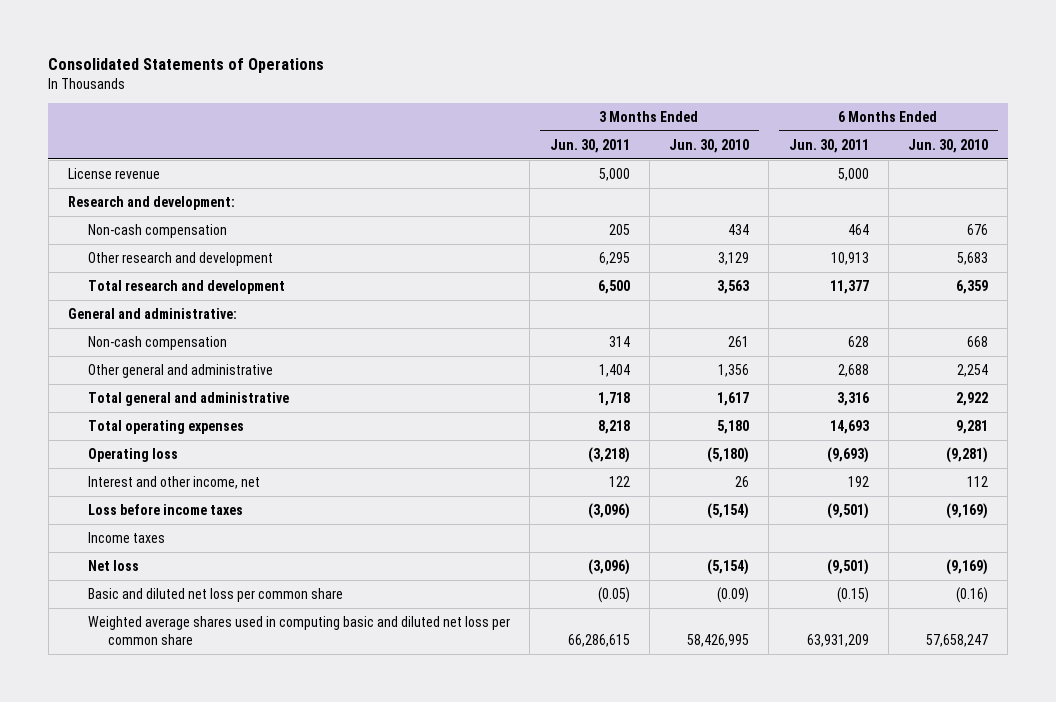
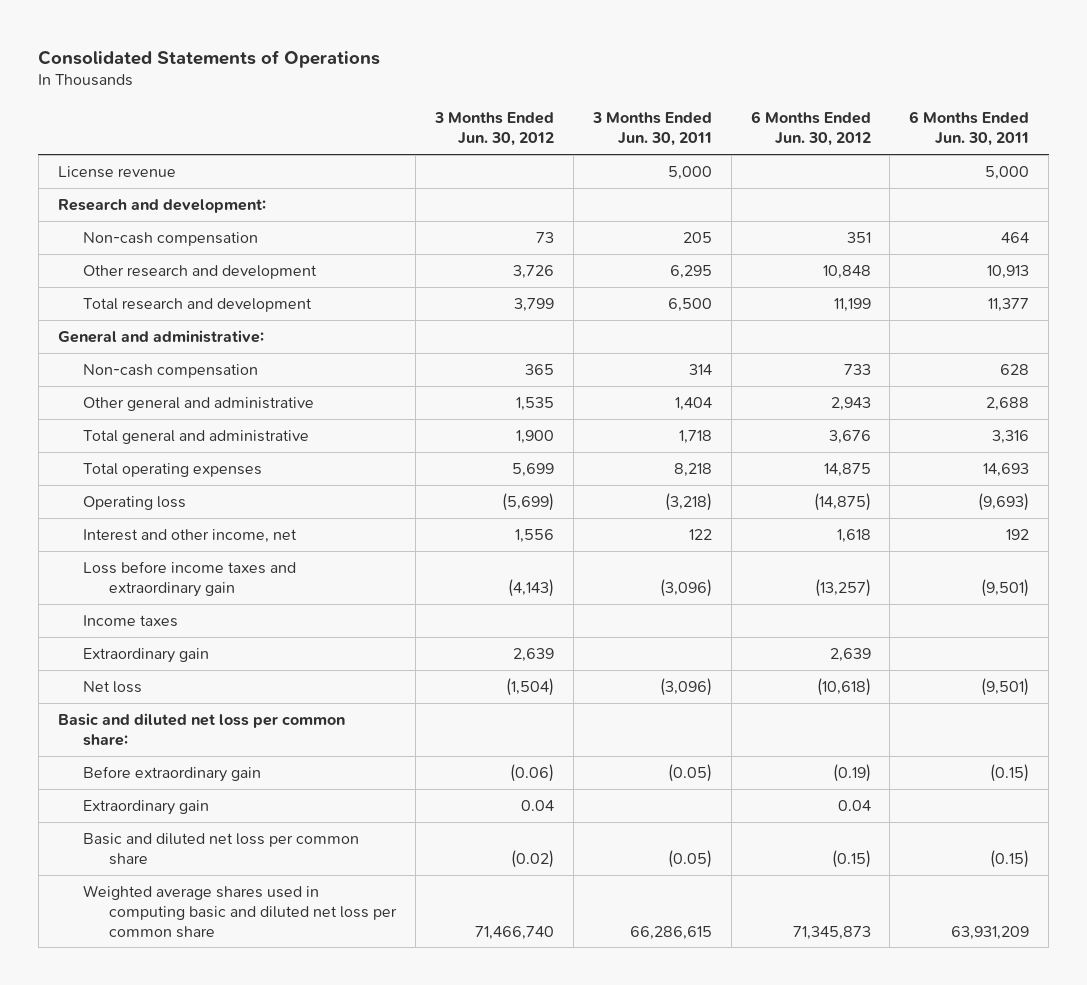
- | 3 Months Ended Jun. 30, 2011 | 3 Months Ended Jun. 30, 2010 | 6 Months Ended Jun. 30, 2011 | 6 Months Ended Jun. 30, 2010
+ | 3 Months Ended Jun. 30, 2012 | 3 Months Ended Jun. 30, 2011 | 6 Months Ended Jun. 30, 2012 | 6 Months Ended Jun. 30, 2011
- Loss before income taxes | (3,096) | (5,154) | (9,501) | (9,169)
+ Loss before income taxes and extraordinary gain | (4,143) | (3,096) | (13,257) | (9,501)
+ Extraordinary gain | 2,639 | | 2,639 |
+ Basic and diluted net loss per common share:
+ Before extraordinary gain | (0.06) | (0.05) | (0.19) | (0.15)
+ Extraordinary gain | 0.04 | | 0.04 |

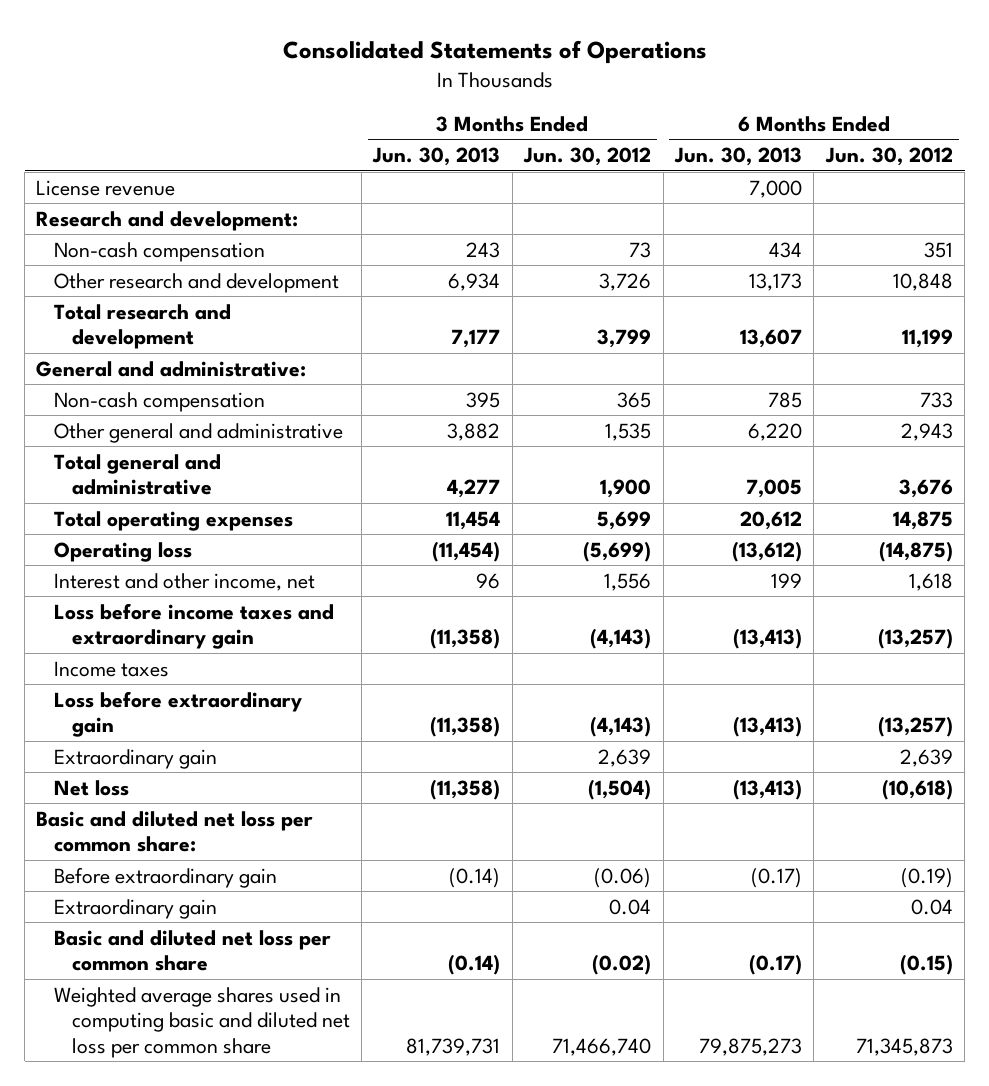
- | 3 Months Ended Jun. 30, 2012 | 3 Months Ended Jun. 30, 2011 | 6 Months Ended Jun. 30, 2012 | 6 Months Ended Jun. 30, 2011
+ | 3 Months Ended Jun. 30, 2013 | 3 Months Ended Jun. 30, 2012 | 6 Months Ended Jun. 30, 2013 | 6 Months Ended Jun. 30, 2012
+ Loss before extraordinary gain | (11,358) | (4,143) | (13,413) | (13,257)

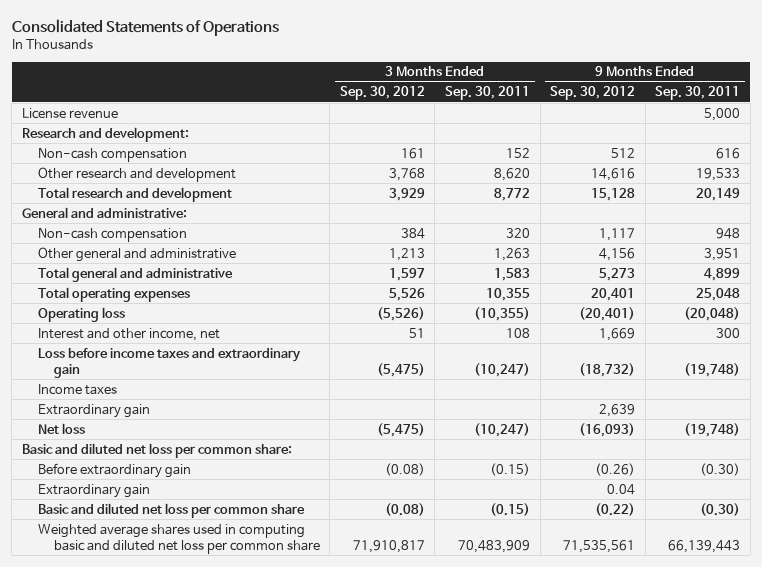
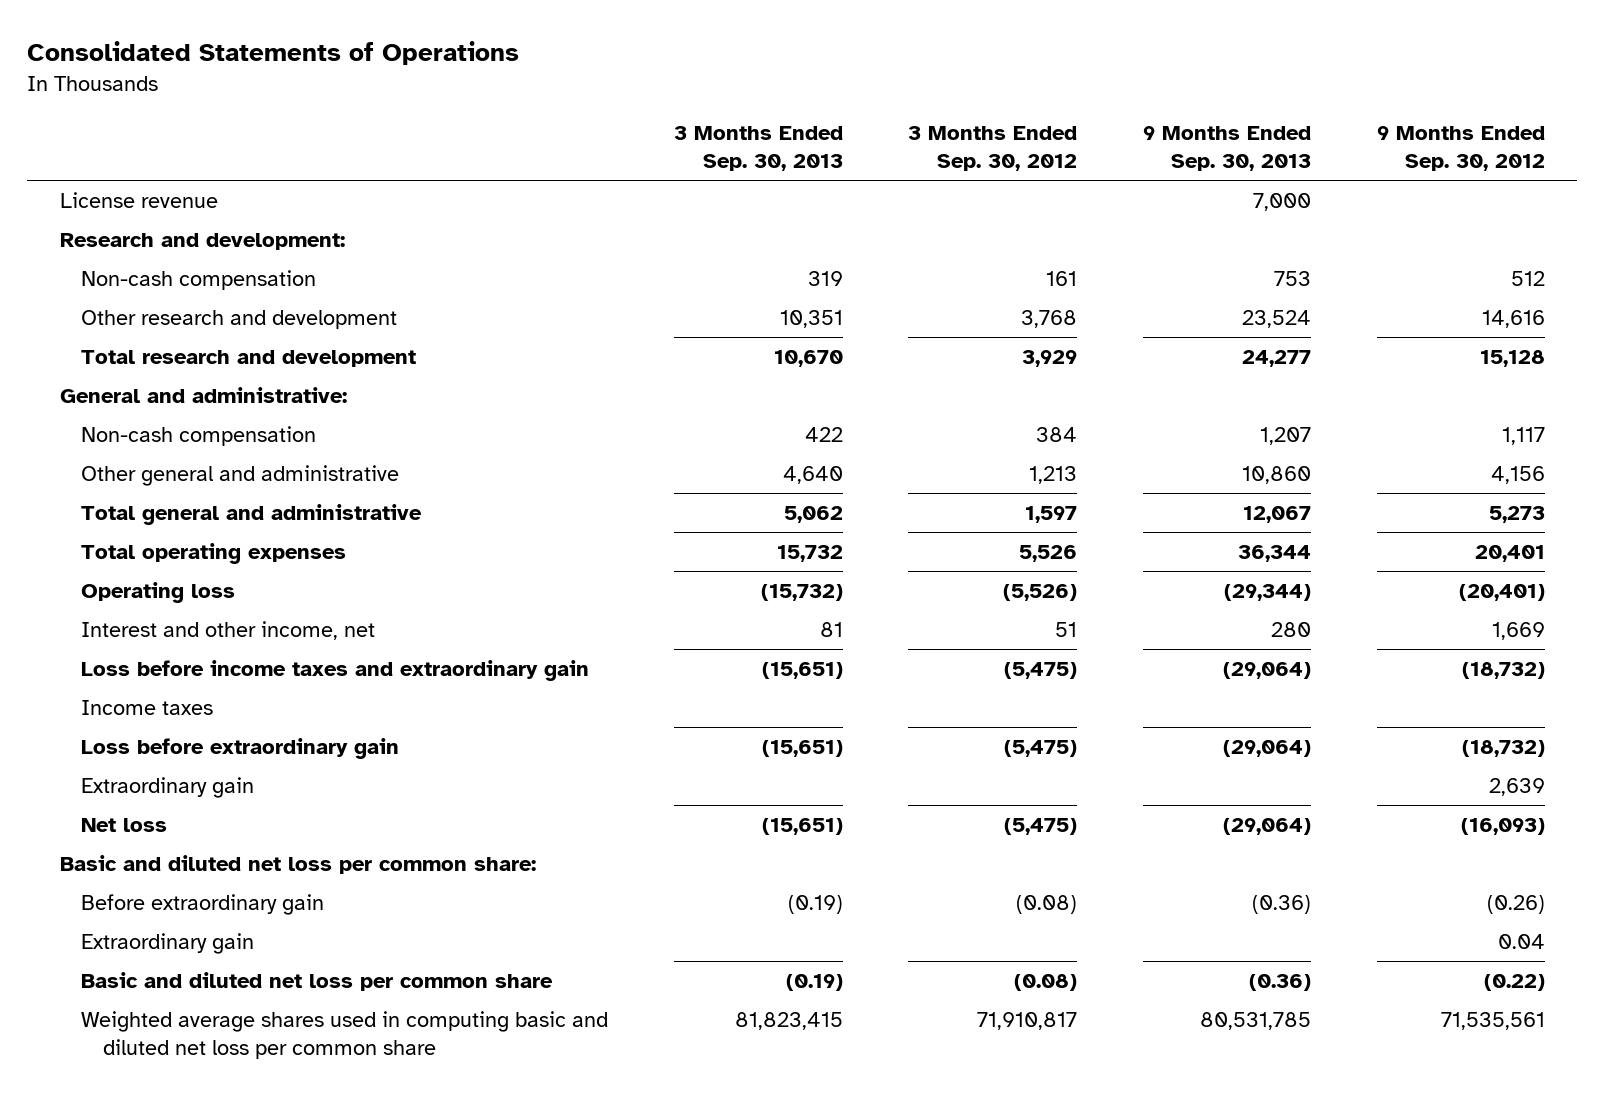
- | 3 Months Ended Sep. 30, 2012 | 3 Months Ended Sep. 30, 2011 | 9 Months Ended Sep. 30, 2012 | 9 Months Ended Sep. 30, 2011
+ | 3 Months Ended Sep. 30, 2013 | 3 Months Ended Sep. 30, 2012 | 9 Months Ended Sep. 30, 2013 | 9 Months Ended Sep. 30, 2012
+ Loss before extraordinary gain | (15,651) | (5,475) | (29,064) | (18,732)

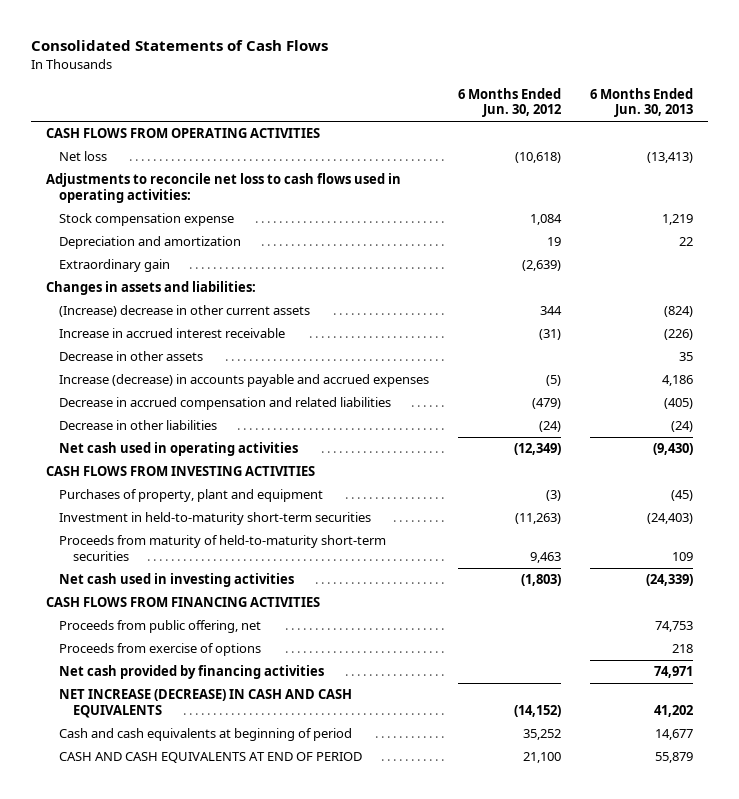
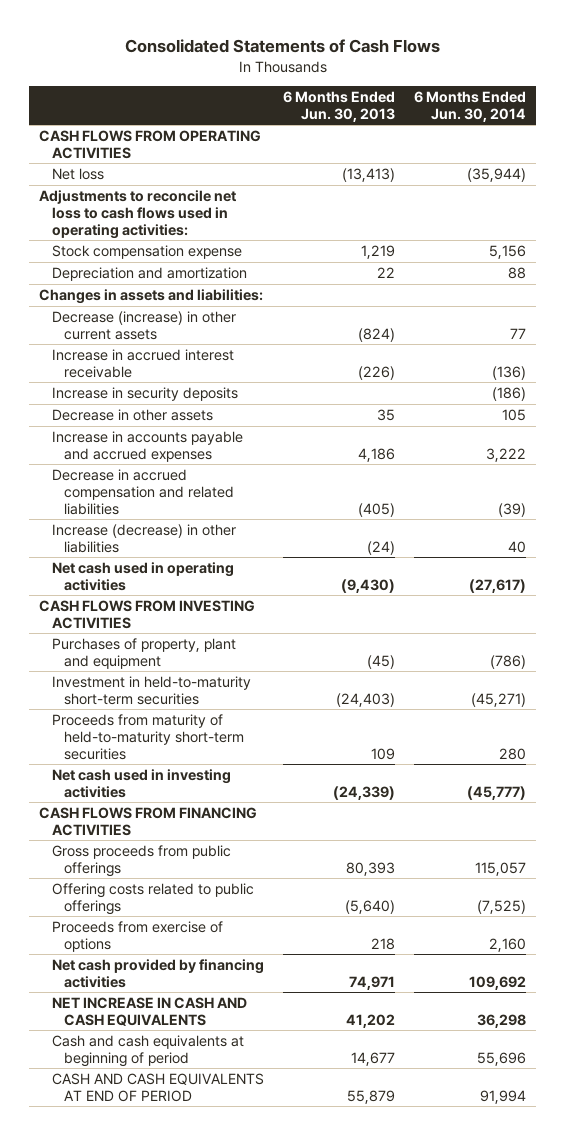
- | 6 Months Ended Jun. 30, 2012 | 6 Months Ended Jun. 30, 2013
+ | 6 Months Ended Jun. 30, 2013 | 6 Months Ended Jun. 30, 2014
- Extraordinary gain | (2,639) |
- (Increase) decrease in other current assets | 344 | (824)
+ Decrease (increase) in other current assets | (824) | 77
+ Increase in security deposits | | (186)
- Increase (decrease) in accounts payable and accrued expenses | (5) | 4,186
+ Increase in accounts payable and accrued expenses | 4,186 | 3,222
- Decrease in other liabilities | (24) | (24)
+ Increase (decrease) in other liabilities | (24) | 40
- Proceeds from public offering, net | | 74,753
+ Gross proceeds from public offerings | 80,393 | 115,057
+ Offering costs related to public offerings | (5,640) | (7,525)
- NET INCREASE (DECREASE) IN CASH AND CASH EQUIVALENTS | (14,152) | 41,202
+ NET INCREASE IN CASH AND CASH EQUIVALENTS | 41,202 | 36,298

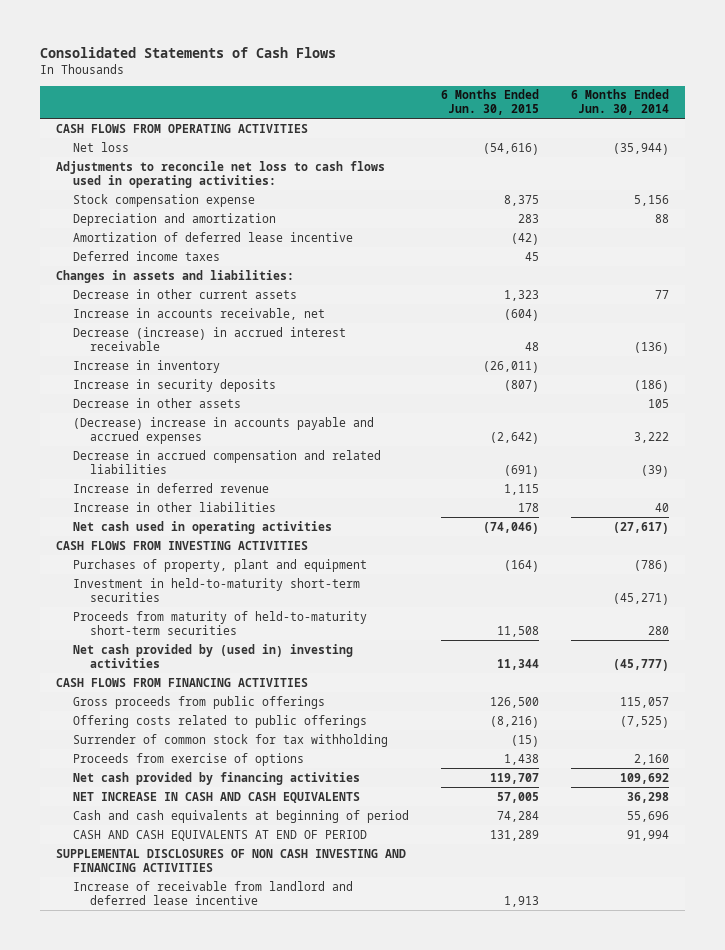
- | 6 Months Ended Jun. 30, 2013 | 6 Months Ended Jun. 30, 2014
+ | 6 Months Ended Jun. 30, 2015 | 6 Months Ended Jun. 30, 2014
+ Amortization of deferred lease incentive | (42) |
+ Deferred income taxes | 45 |
- Decrease (increase) in other current assets | (824) | 77
- Increase in accrued interest receivable | (226) | (136)
+ Decrease in other current assets | 1,323 | 77
+ Increase in accounts receivable, net | (604) |
+ Decrease (increase) in accrued interest receivable | 48 | (136)
+ Increase in inventory | (26,011) |
- Increase in accounts payable and accrued expenses | 4,186 | 3,222
+ (Decrease) increase in accounts payable and accrued expenses | (2,642) | 3,222
- Increase (decrease) in other liabilities | (24) | 40
+ Increase in deferred revenue | 1,115 |
+ Increase in other liabilities | 178 | 40
- Net cash used in investing activities | (24,339) | (45,777)
+ Net cash provided by (used in) investing activities | 11,344 | (45,777)
+ Surrender of common stock for tax withholding | (15) |
+ SUPPLEMENTAL DISCLOSURES OF NON CASH INVESTING AND FINANCING ACTIVITIES
+ Increase of receivable from landlord and deferred lease incentive | 1,913 |

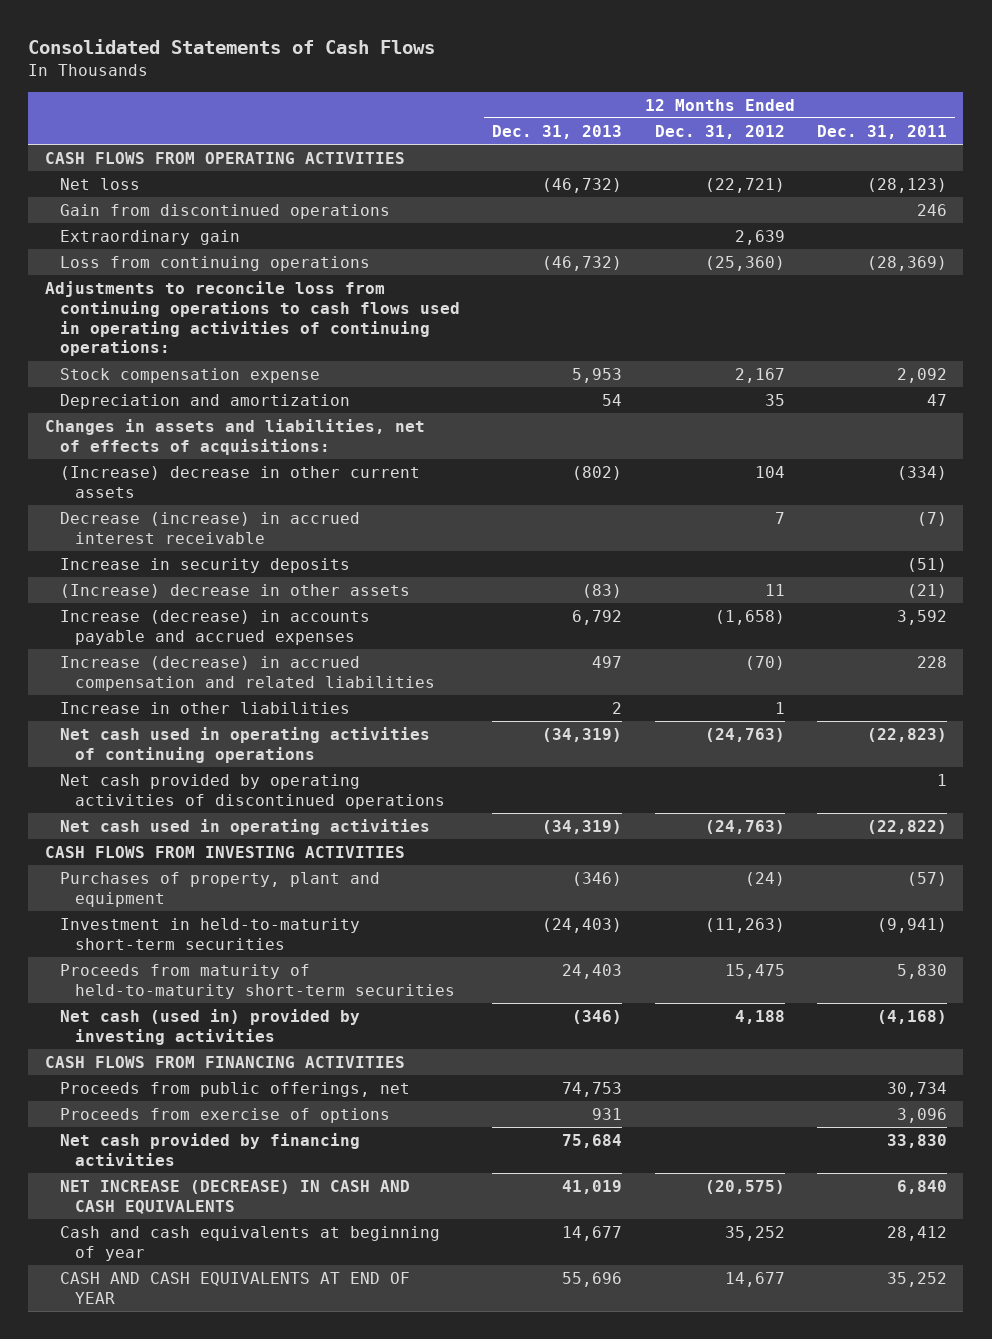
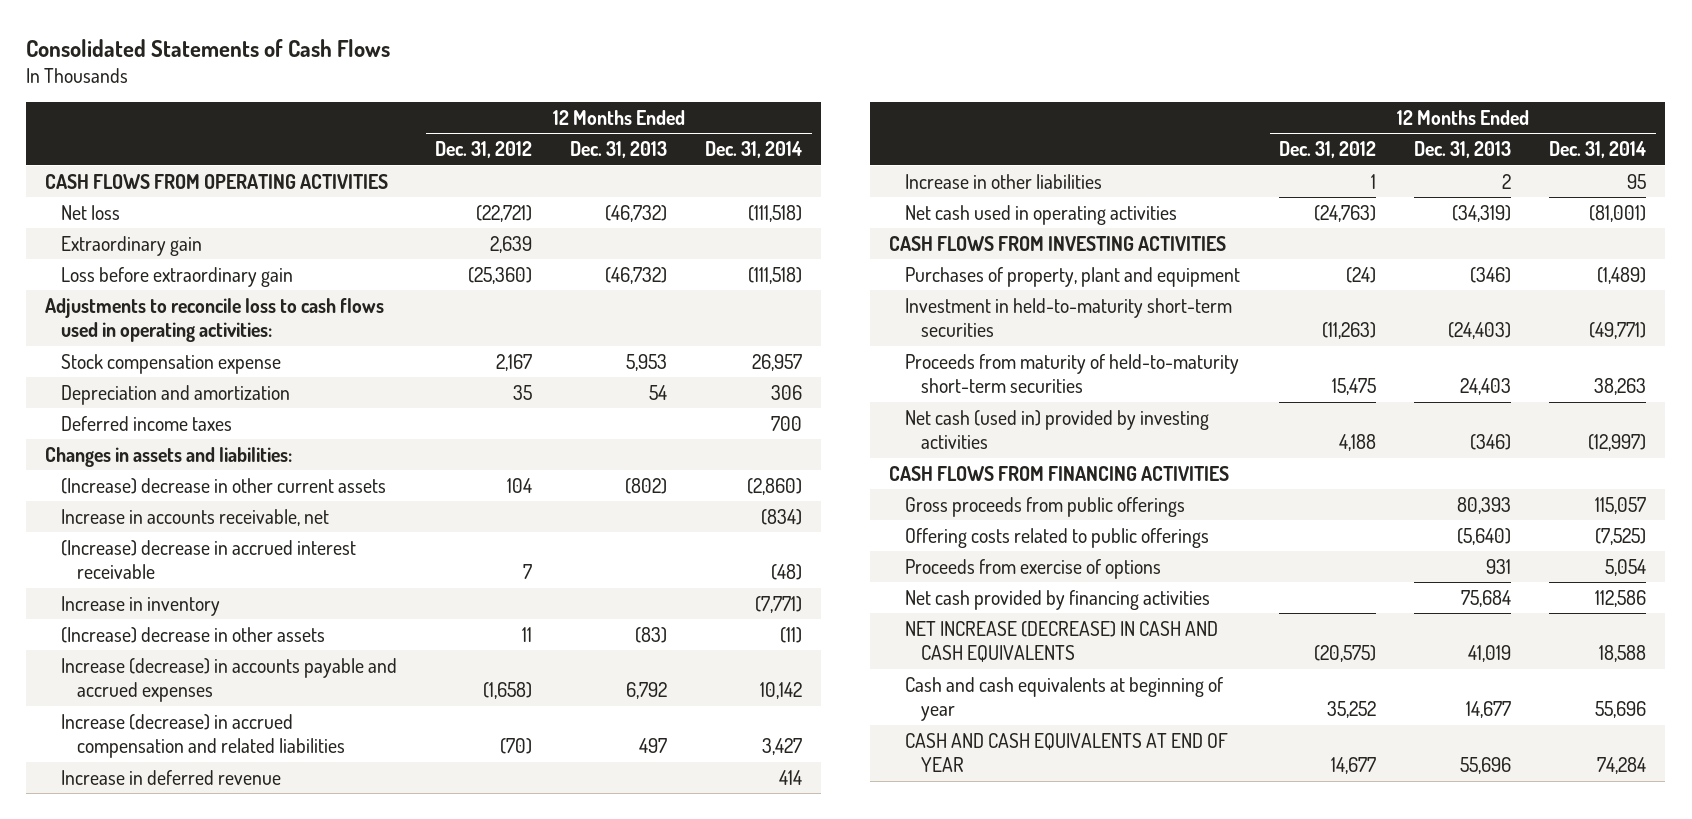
- | 12 Months Ended Dec. 31, 2013 | 12 Months Ended Dec. 31, 2012 | 12 Months Ended Dec. 31, 2011
+ | 12 Months Ended Dec. 31, 2012 | 12 Months Ended Dec. 31, 2013 | 12 Months Ended Dec. 31, 2014
- Gain from discontinued operations | | | 246
- Loss from continuing operations | (46,732) | (25,360) | (28,369)
- Adjustments to reconcile loss from continuing operations to cash flows used in operating activities of continuing operations:
+ Loss before extraordinary gain | (25,360) | (46,732) | (111,518)
+ Adjustments to reconcile loss to cash flows used in operating activities:
- Changes in assets and liabilities, net of effects of acquisitions:
+ Deferred income taxes | | | 700
+ Changes in assets and liabilities:
- Decrease (increase) in accrued interest receivable | | 7 | (7)
- Increase in security deposits | | | (51)
+ Increase in accounts receivable, net | | | (834)
+ (Increase) decrease in accrued interest receivable | 7 | | (48)
+ Increase in inventory | | | (7,771)
+ Increase in deferred revenue | | | 414
- Net cash used in operating activities of continuing operations | (34,319) | (24,763) | (22,823)
- Net cash provided by operating activities of discontinued operations | | | 1
- Proceeds from public offerings, net | 74,753 | | 30,734
+ Gross proceeds from public offerings | | 80,393 | 115,057
+ Offering costs related to public offerings | | (5,640) | (7,525)

